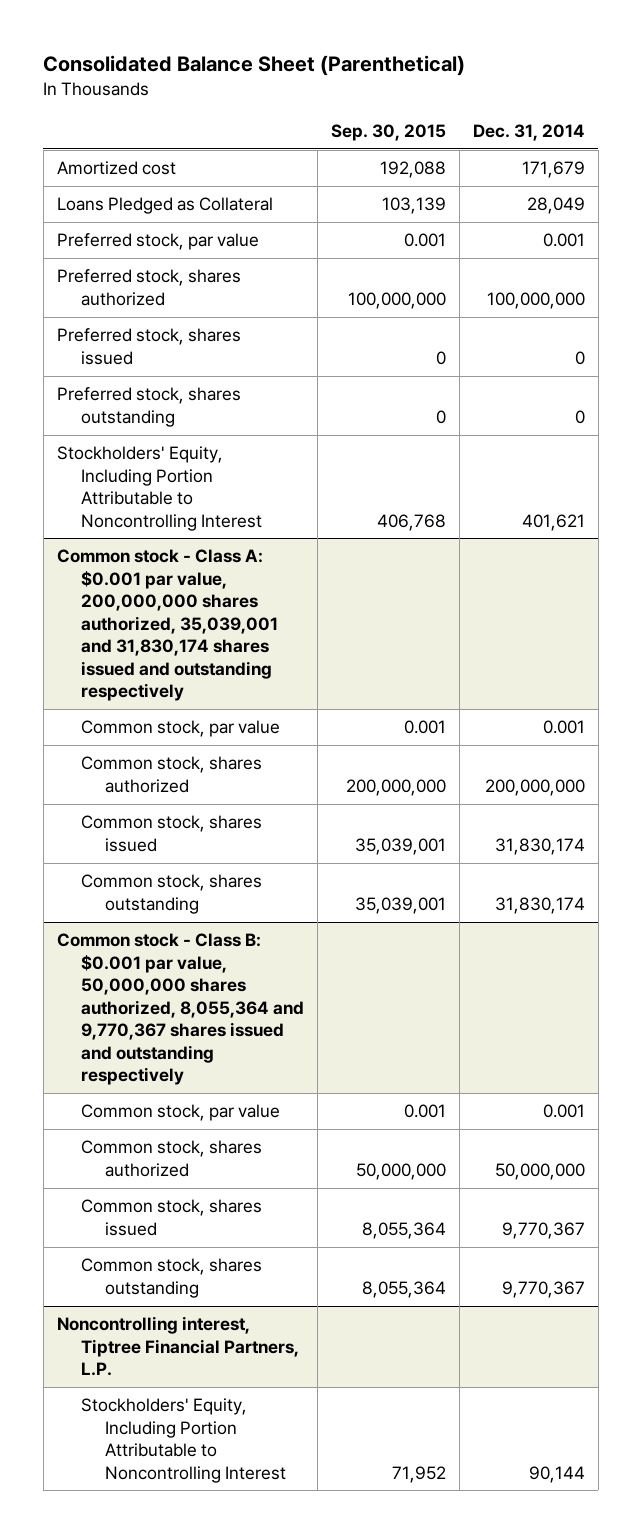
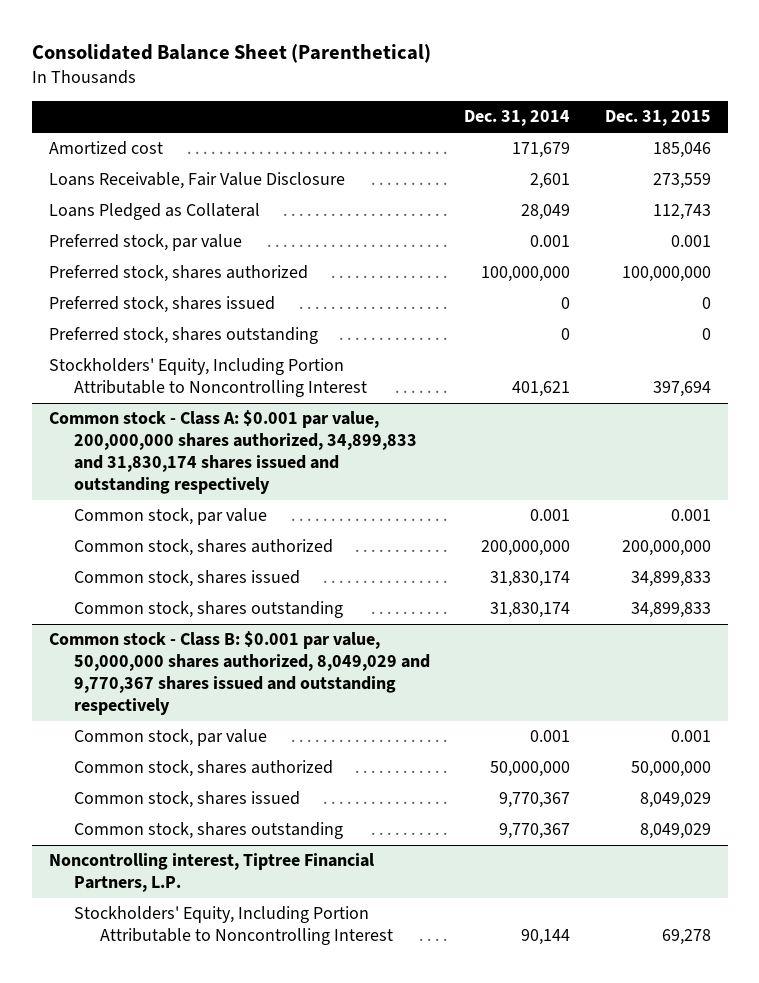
- | Sep. 30, 2015 | Dec. 31, 2014
+ | Dec. 31, 2014 | Dec. 31, 2015
+ Loans Receivable, Fair Value Disclosure | 2,601 | 273,559
- Common stock - Class A: $0.001 par value, 200,000,000 shares authorized, 35,039,001 and 31,830,174 shares issued and outstanding respectively
+ Common stock - Class A: $0.001 par value, 200,000,000 shares authorized, 34,899,833 and 31,830,174 shares issued and outstanding respectively
- Common stock - Class B: $0.001 par value, 50,000,000 shares authorized, 8,055,364 and 9,770,367 shares issued and outstanding respectively
+ Common stock - Class B: $0.001 par value, 50,000,000 shares authorized, 8,049,029 and 9,770,367 shares issued and outstanding respectively

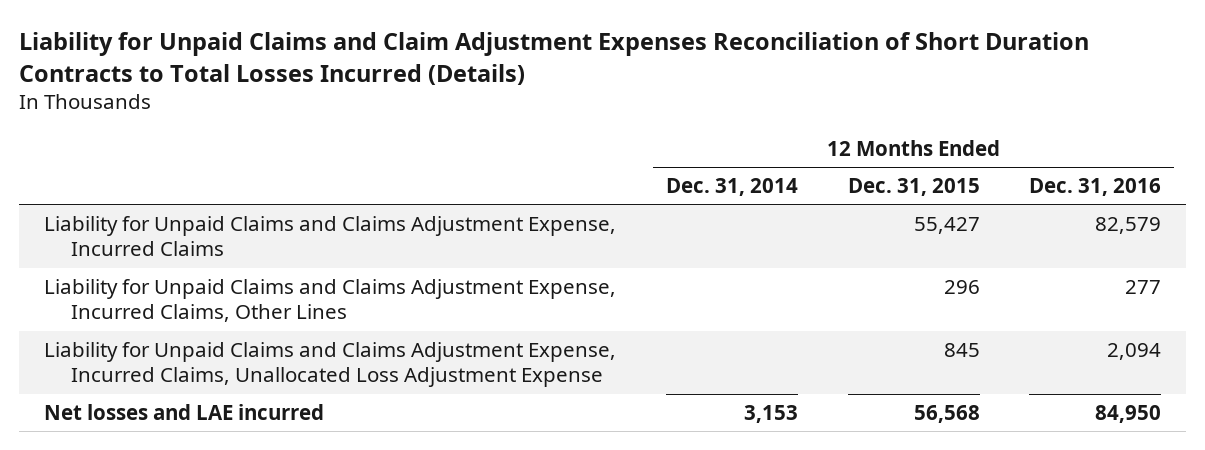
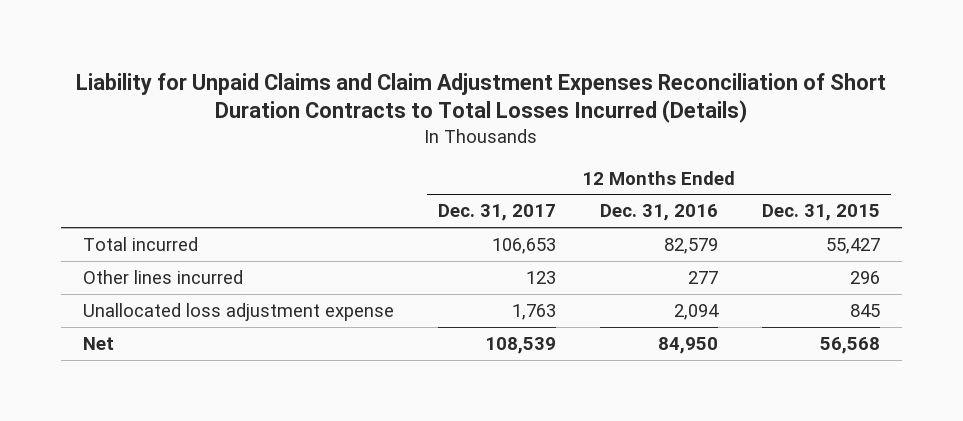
- | 12 Months Ended Dec. 31, 2014 | 12 Months Ended Dec. 31, 2015 | 12 Months Ended Dec. 31, 2016
+ | 12 Months Ended Dec. 31, 2017 | 12 Months Ended Dec. 31, 2016 | 12 Months Ended Dec. 31, 2015
- Liability for Unpaid Claims and Claims Adjustment Expense, Incurred Claims | | 55,427 | 82,579
- Liability for Unpaid Claims and Claims Adjustment Expense, Incurred Claims, Other Lines | | 296 | 277
- Liability for Unpaid Claims and Claims Adjustment Expense, Incurred Claims, Unallocated Loss Adjustment Expense | | 845 | 2,094
- Net losses and LAE incurred | 3,153 | 56,568 | 84,950
+ Total incurred | 106,653 | 82,579 | 55,427
+ Other lines incurred | 123 | 277 | 296
+ Unallocated loss adjustment expense | 1,763 | 2,094 | 845
+ Net | 108,539 | 84,950 | 56,568

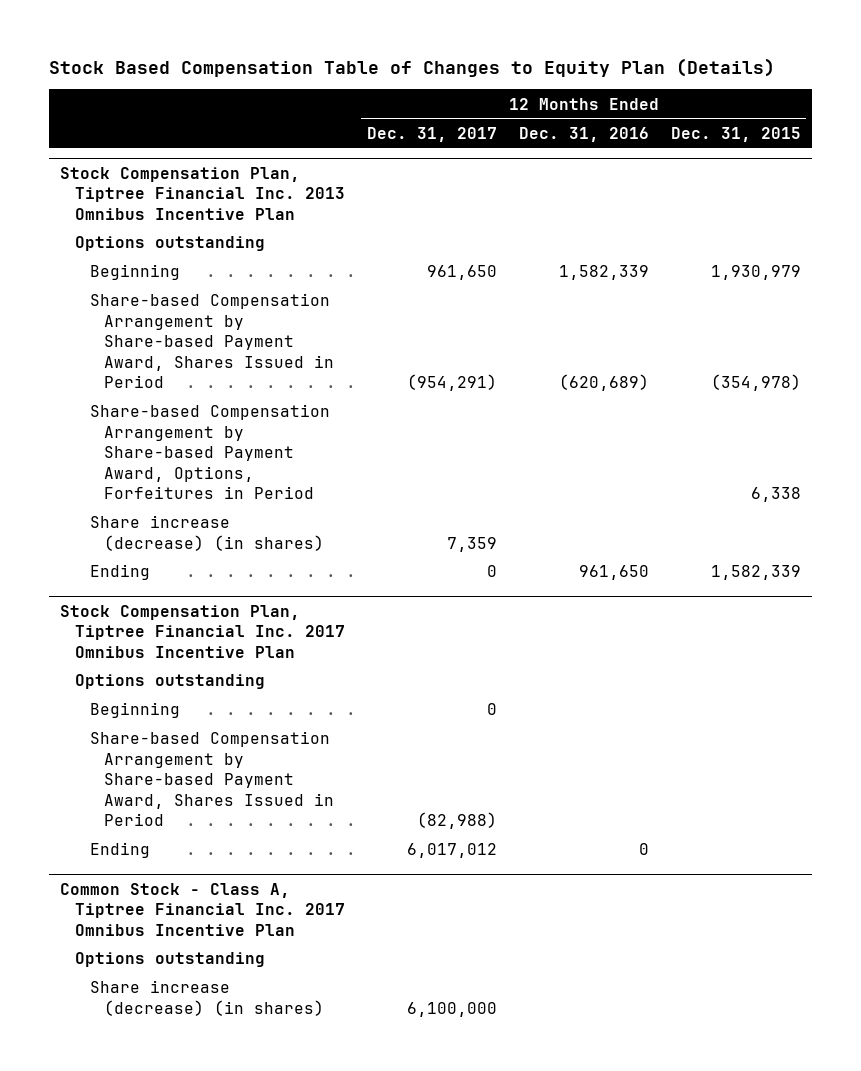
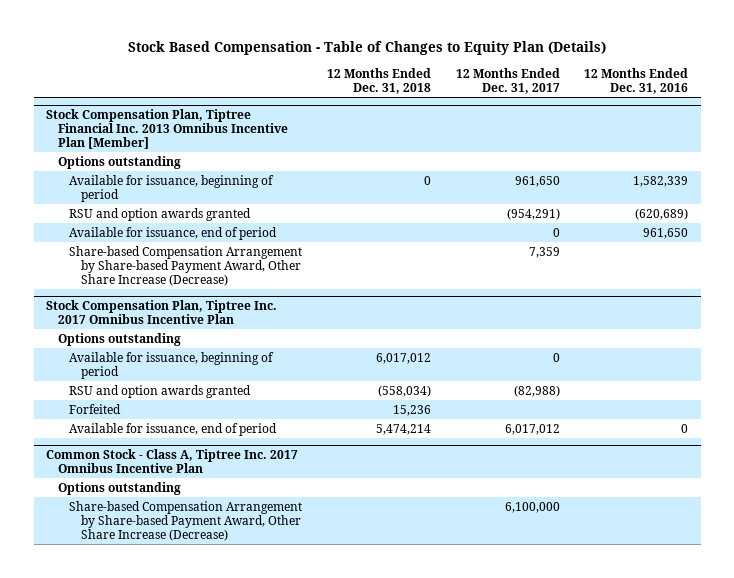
- Stock Based Compensation Table of Changes to Equity Plan (Details)
+ Stock Based Compensation - Table of Changes to Equity Plan (Details)
- | 12 Months Ended Dec. 31, 2017 | 12 Months Ended Dec. 31, 2016 | 12 Months Ended Dec. 31, 2015
+ | 12 Months Ended Dec. 31, 2018 | 12 Months Ended Dec. 31, 2017 | 12 Months Ended Dec. 31, 2016
- Stock Compensation Plan, Tiptree Financial Inc. 2013 Omnibus Incentive Plan
+ Stock Compensation Plan, Tiptree Financial Inc. 2013 Omnibus Incentive Plan [Member]
- Beginning | 961,650 | 1,582,339 | 1,930,979
- Share-based Compensation Arrangement by Share-based Payment Award, Shares Issued in Period | (954,291) | (620,689) | (354,978)
- Share-based Compensation Arrangement by Share-based Payment Award, Options, Forfeitures in Period | | | 6,338
- Share increase (decrease) (in shares) | 7,359 | |
- Ending | 0 | 961,650 | 1,582,339
- Stock Compensation Plan, Tiptree Financial Inc. 2017 Omnibus Incentive Plan
+ Available for issuance, beginning of period | 0 | 961,650 | 1,582,339
+ RSU and option awards granted | | (954,291) | (620,689)
+ Available for issuance, end of period | | 0 | 961,650
+ Share-based Compensation Arrangement by Share-based Payment Award, Other Share Increase (Decrease) | | 7,359 |
+ Stock Compensation Plan, Tiptree Inc. 2017 Omnibus Incentive Plan
- Beginning | 0 | |
- Share-based Compensation Arrangement by Share-based Payment Award, Shares Issued in Period | (82,988) | |
- Ending | 6,017,012 | 0 |
- Common Stock - Class A, Tiptree Financial Inc. 2017 Omnibus Incentive Plan
+ Available for issuance, beginning of period | 6,017,012 | 0 |
+ RSU and option awards granted | (558,034) | (82,988) |
+ Forfeited | 15,236 | |
+ Available for issuance, end of period | 5,474,214 | 6,017,012 | 0
+ Common Stock - Class A, Tiptree Inc. 2017 Omnibus Incentive Plan
- Share increase (decrease) (in shares) | 6,100,000 | |
+ Share-based Compensation Arrangement by Share-based Payment Award, Other Share Increase (Decrease) | | 6,100,000 |

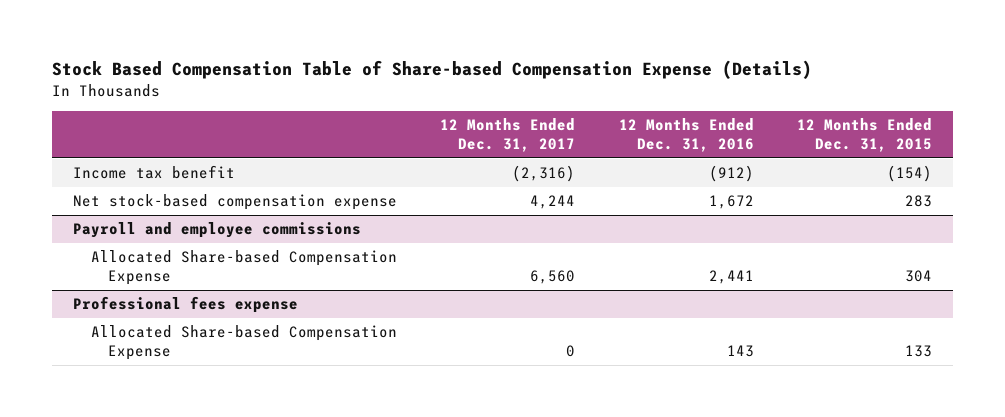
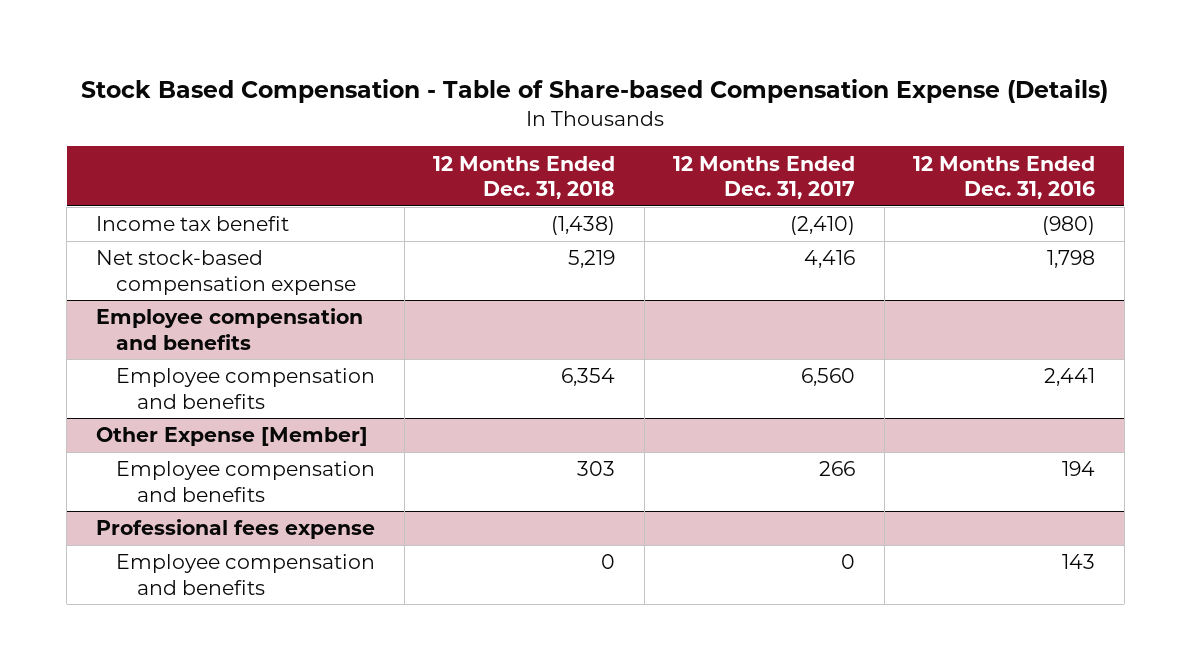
- Stock Based Compensation Table of Share-based Compensation Expense (Details)
+ Stock Based Compensation - Table of Share-based Compensation Expense (Details)
- | 12 Months Ended Dec. 31, 2017 | 12 Months Ended Dec. 31, 2016 | 12 Months Ended Dec. 31, 2015
+ | 12 Months Ended Dec. 31, 2018 | 12 Months Ended Dec. 31, 2017 | 12 Months Ended Dec. 31, 2016
- Income tax benefit | (2,316) | (912) | (154)
- Net stock-based compensation expense | 4,244 | 1,672 | 283
- Payroll and employee commissions
- Allocated Share-based Compensation Expense | 6,560 | 2,441 | 304
+ Income tax benefit | (1,438) | (2,410) | (980)
+ Net stock-based compensation expense | 5,219 | 4,416 | 1,798
+ Employee compensation and benefits
+ Employee compensation and benefits | 6,354 | 6,560 | 2,441
+ Other Expense [Member]
+ Employee compensation and benefits | 303 | 266 | 194
@ Professional fees expense
- Allocated Share-based Compensation Expense | 0 | 143 | 133
+ Employee compensation and benefits | 0 | 0 | 143

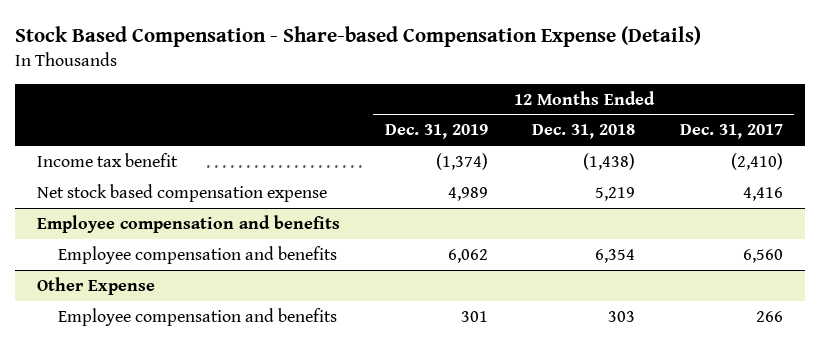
- Stock Based Compensation - Table of Share-based Compensation Expense (Details)
+ Stock Based Compensation - Share-based Compensation Expense (Details)
- | 12 Months Ended Dec. 31, 2018 | 12 Months Ended Dec. 31, 2017 | 12 Months Ended Dec. 31, 2016
+ | 12 Months Ended Dec. 31, 2019 | 12 Months Ended Dec. 31, 2018 | 12 Months Ended Dec. 31, 2017
- Net stock-based compensation expense | 5,219 | 4,416 | 1,798
+ Net stock based compensation expense | 4,989 | 5,219 | 4,416
- Other Expense [Member]
+ Other Expense
- Professional fees expense
- Employee compensation and benefits | 0 | 0 | 143

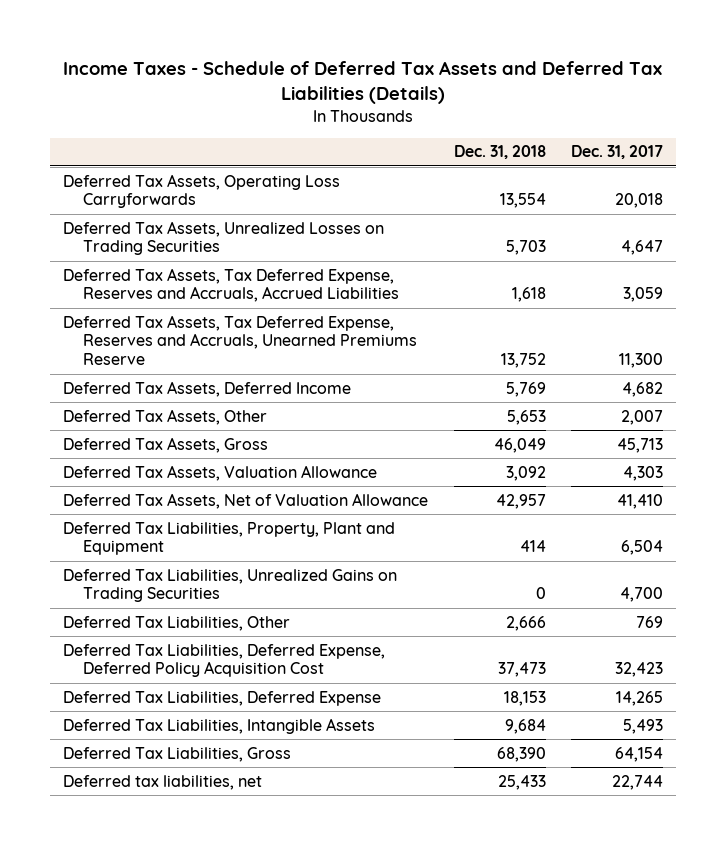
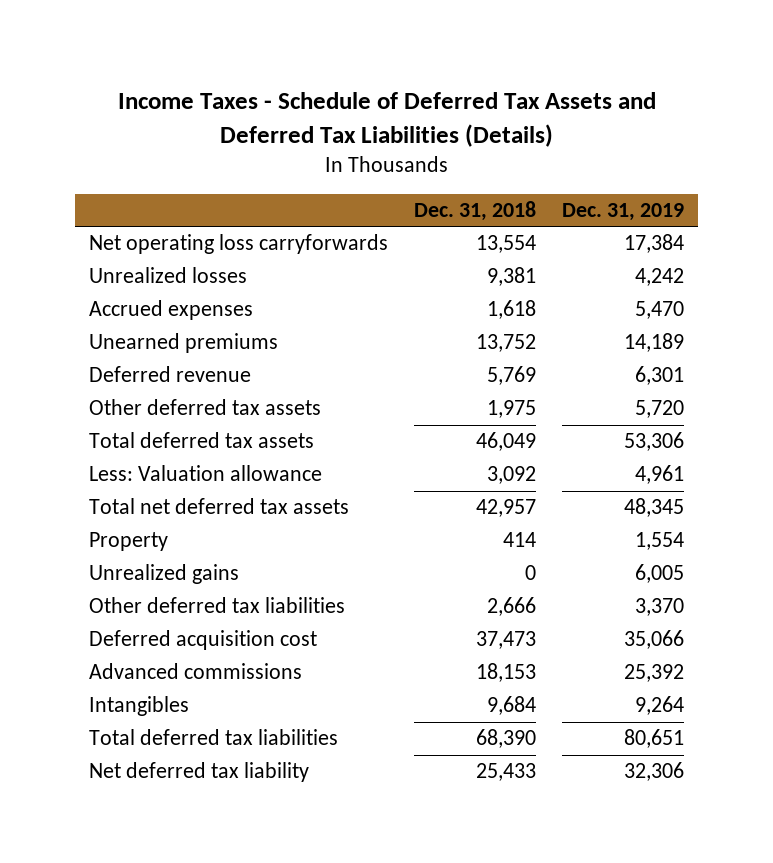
- | Dec. 31, 2018 | Dec. 31, 2017
+ | Dec. 31, 2018 | Dec. 31, 2019
- Deferred Tax Assets, Operating Loss Carryforwards | 13,554 | 20,018
- Deferred Tax Assets, Unrealized Losses on Trading Securities | 5,703 | 4,647
- Deferred Tax Assets, Tax Deferred Expense, Reserves and Accruals, Accrued Liabilities | 1,618 | 3,059
- Deferred Tax Assets, Tax Deferred Expense, Reserves and Accruals, Unearned Premiums Reserve | 13,752 | 11,300
- Deferred Tax Assets, Deferred Income | 5,769 | 4,682
- Deferred Tax Assets, Other | 5,653 | 2,007
- Deferred Tax Assets, Gross | 46,049 | 45,713
- Deferred Tax Assets, Valuation Allowance | 3,092 | 4,303
- Deferred Tax Assets, Net of Valuation Allowance | 42,957 | 41,410
- Deferred Tax Liabilities, Property, Plant and Equipment | 414 | 6,504
- Deferred Tax Liabilities, Unrealized Gains on Trading Securities | 0 | 4,700
- Deferred Tax Liabilities, Other | 2,666 | 769
- Deferred Tax Liabilities, Deferred Expense, Deferred Policy Acquisition Cost | 37,473 | 32,423
- Deferred Tax Liabilities, Deferred Expense | 18,153 | 14,265
- Deferred Tax Liabilities, Intangible Assets | 9,684 | 5,493
- Deferred Tax Liabilities, Gross | 68,390 | 64,154
- Deferred tax liabilities, net | 25,433 | 22,744
+ Net operating loss carryforwards | 13,554 | 17,384
+ Unrealized losses | 9,381 | 4,242
+ Accrued expenses | 1,618 | 5,470
+ Unearned premiums | 13,752 | 14,189
+ Deferred revenue | 5,769 | 6,301
+ Other deferred tax assets | 1,975 | 5,720
+ Total deferred tax assets | 46,049 | 53,306
+ Less: Valuation allowance | 3,092 | 4,961
+ Total net deferred tax assets | 42,957 | 48,345
+ Property | 414 | 1,554
+ Unrealized gains | 0 | 6,005
+ Other deferred tax liabilities | 2,666 | 3,370
+ Deferred acquisition cost | 37,473 | 35,066
+ Advanced commissions | 18,153 | 25,392
+ Intangibles | 9,684 | 9,264
+ Total deferred tax liabilities | 68,390 | 80,651
+ Net deferred tax liability | 25,433 | 32,306

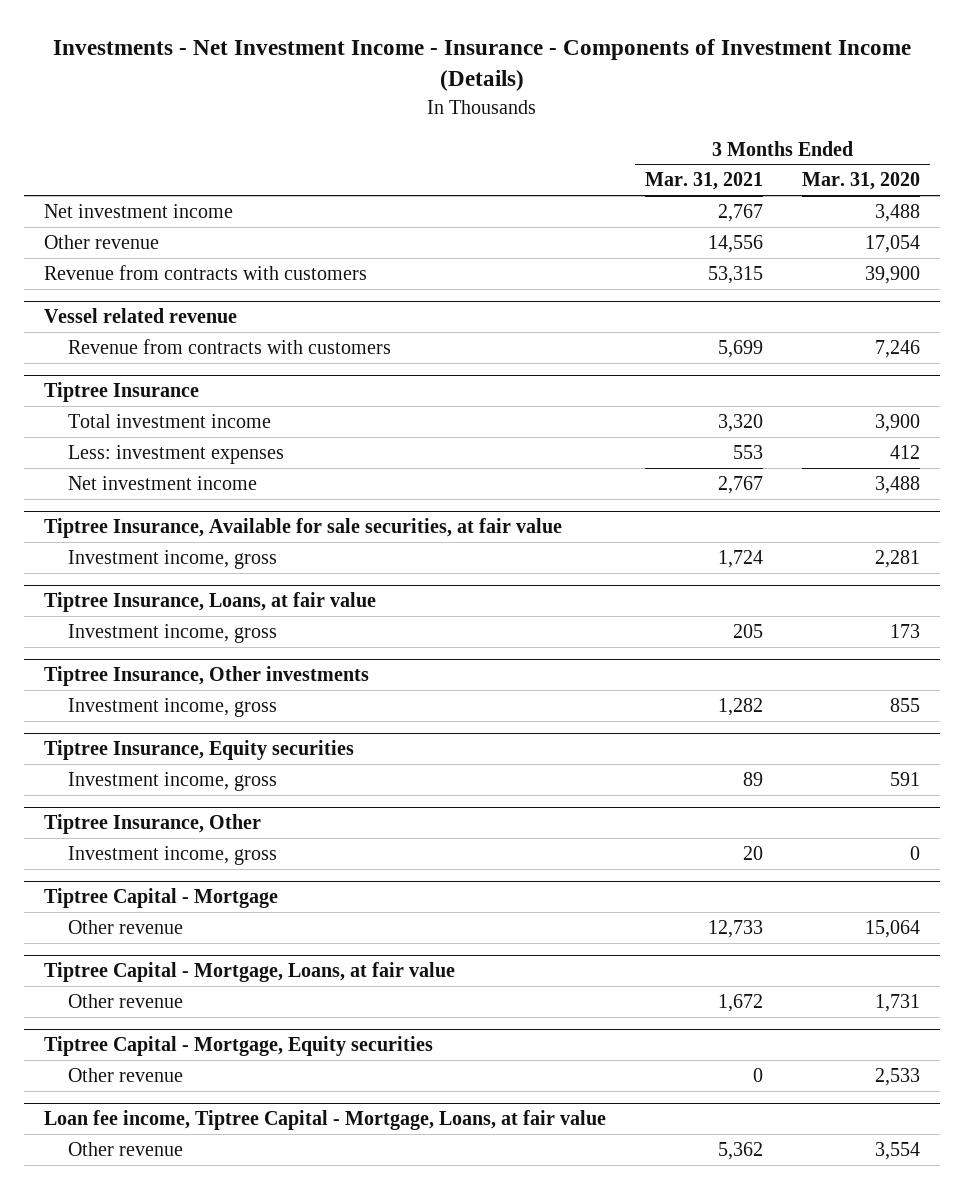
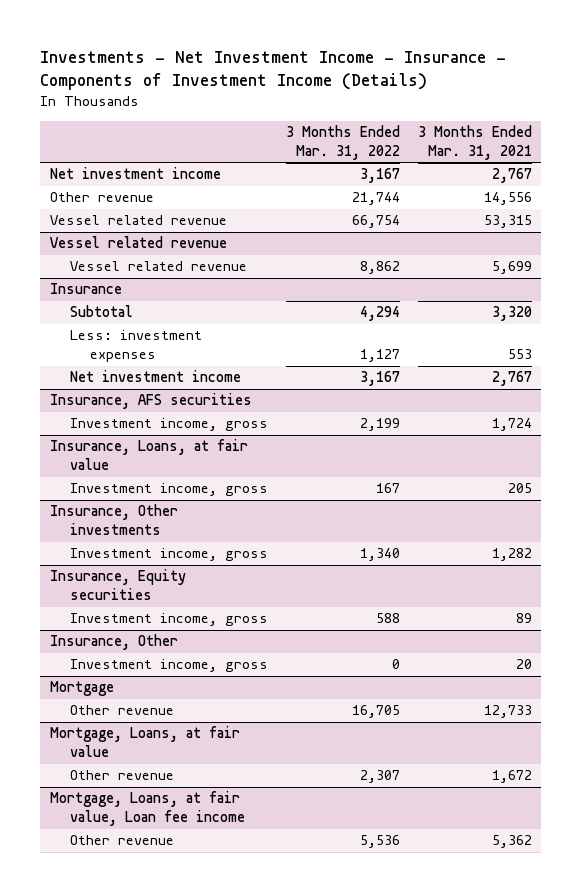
- | 3 Months Ended Mar. 31, 2021 | 3 Months Ended Mar. 31, 2020
+ | 3 Months Ended Mar. 31, 2022 | 3 Months Ended Mar. 31, 2021
- Revenue from contracts with customers | 53,315 | 39,900
+ Vessel related revenue | 66,754 | 53,315
@ Vessel related revenue
- Revenue from contracts with customers | 5,699 | 7,246
- Tiptree Insurance
- Total investment income | 3,320 | 3,900
@ Vessel related revenue
+ Vessel related revenue | 8,862 | 5,699
+ Insurance
+ Subtotal | 4,294 | 3,320
- Tiptree Insurance, Available for sale securities, at fair value
+ Insurance, AFS securities
- Tiptree Insurance, Loans, at fair value
+ Insurance, Loans, at fair value
- Tiptree Insurance, Other investments
+ Insurance, Other investments
- Tiptree Insurance, Equity securities
+ Insurance, Equity securities
- Tiptree Insurance, Other
+ Insurance, Other
- Tiptree Capital - Mortgage
+ Mortgage
- Tiptree Capital - Mortgage, Loans, at fair value
+ Mortgage, Loans, at fair value
- Tiptree Capital - Mortgage, Equity securities
- Other revenue | 0 | 2,533
- Loan fee income, Tiptree Capital - Mortgage, Loans, at fair value
+ Mortgage, Loans, at fair value, Loan fee income

